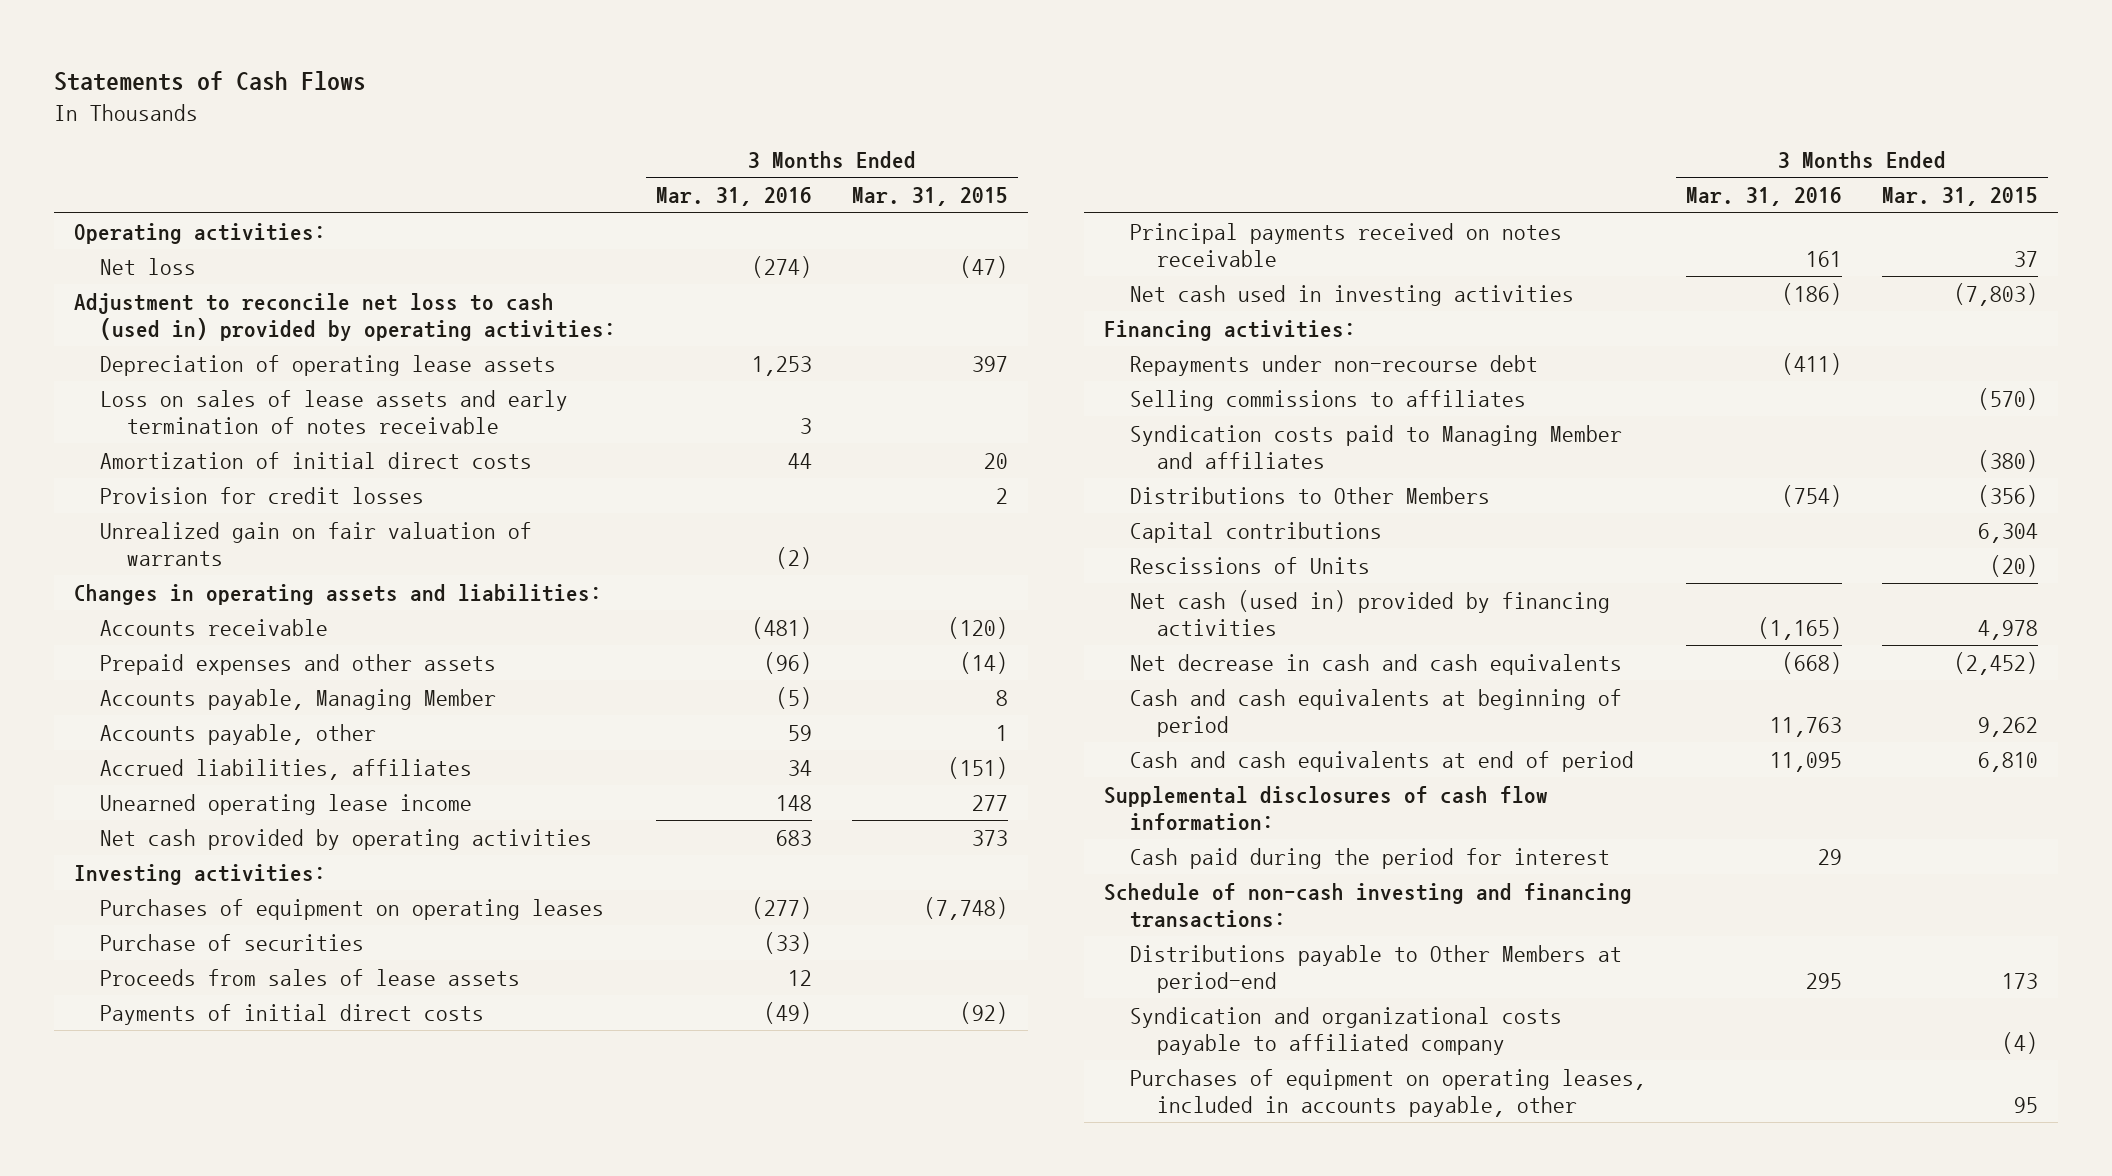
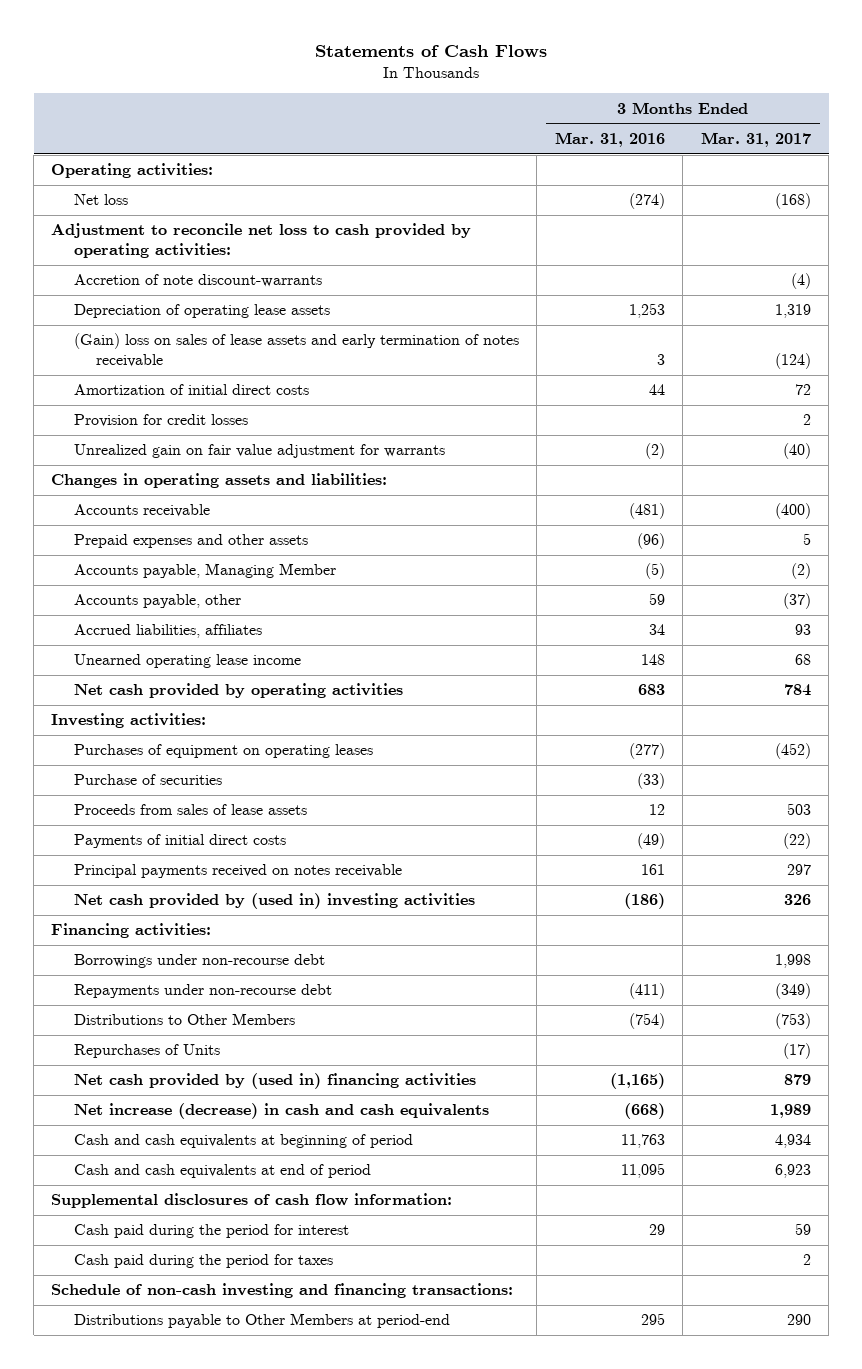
- | 3 Months Ended Mar. 31, 2016 | 3 Months Ended Mar. 31, 2015
+ | 3 Months Ended Mar. 31, 2016 | 3 Months Ended Mar. 31, 2017
- Adjustment to reconcile net loss to cash (used in) provided by operating activities:
+ Adjustment to reconcile net loss to cash provided by operating activities:
+ Accretion of note discount-warrants | | (4)
- Loss on sales of lease assets and early termination of notes receivable | 3 |
+ (Gain) loss on sales of lease assets and early termination of notes receivable | 3 | (124)
- Unrealized gain on fair valuation of warrants | (2) |
+ Unrealized gain on fair value adjustment for warrants | (2) | (40)
- Net cash used in investing activities | (186) | (7,803)
+ Net cash provided by (used in) investing activities | (186) | 326
+ Borrowings under non-recourse debt | | 1,998
- Selling commissions to affiliates | | (570)
- Syndication costs paid to Managing Member and affiliates | | (380)
- Capital contributions | | 6,304
- Rescissions of Units | | (20)
- Net cash (used in) provided by financing activities | (1,165) | 4,978
- Net decrease in cash and cash equivalents | (668) | (2,452)
+ Repurchases of Units | | (17)
+ Net cash provided by (used in) financing activities | (1,165) | 879
+ Net increase (decrease) in cash and cash equivalents | (668) | 1,989
+ Cash paid during the period for taxes | | 2
- Syndication and organizational costs payable to affiliated company | | (4)
- Purchases of equipment on operating leases, included in accounts payable, other | | 95

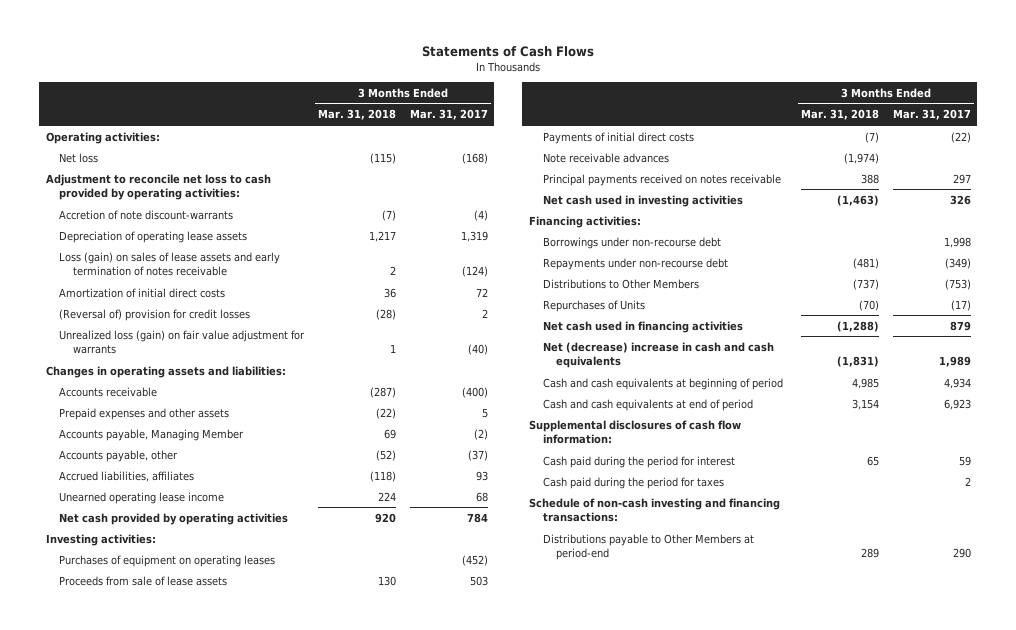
- | 3 Months Ended Mar. 31, 2016 | 3 Months Ended Mar. 31, 2017
+ | 3 Months Ended Mar. 31, 2018 | 3 Months Ended Mar. 31, 2017
- (Gain) loss on sales of lease assets and early termination of notes receivable | 3 | (124)
+ Loss (gain) on sales of lease assets and early termination of notes receivable | 2 | (124)
- Provision for credit losses | | 2
- Unrealized gain on fair value adjustment for warrants | (2) | (40)
+ (Reversal of) provision for credit losses | (28) | 2
+ Unrealized loss (gain) on fair value adjustment for warrants | 1 | (40)
- Purchase of securities | (33) |
- Proceeds from sales of lease assets | 12 | 503
+ Proceeds from sale of lease assets | 130 | 503
+ Note receivable advances | (1,974) |
- Net cash provided by (used in) investing activities | (186) | 326
+ Net cash used in investing activities | (1,463) | 326
- Net cash provided by (used in) financing activities | (1,165) | 879
- Net increase (decrease) in cash and cash equivalents | (668) | 1,989
+ Net cash used in financing activities | (1,288) | 879
+ Net (decrease) increase in cash and cash equivalents | (1,831) | 1,989

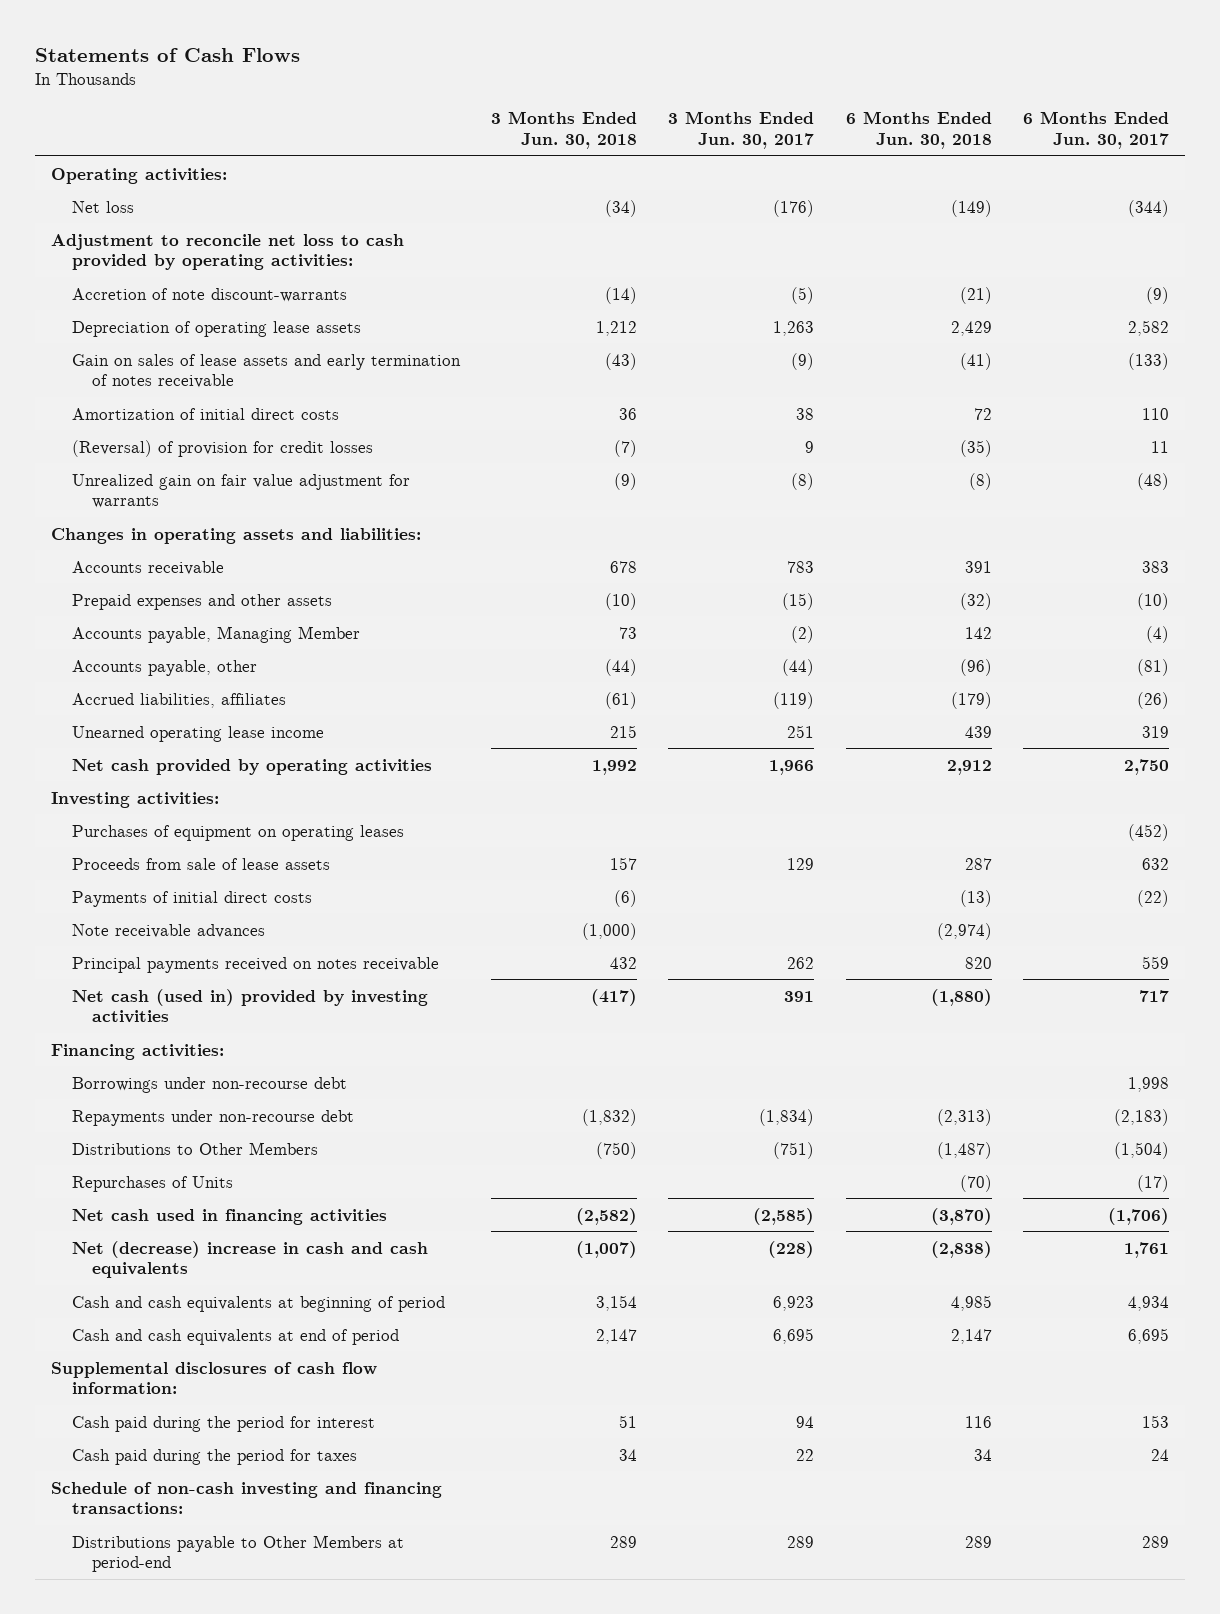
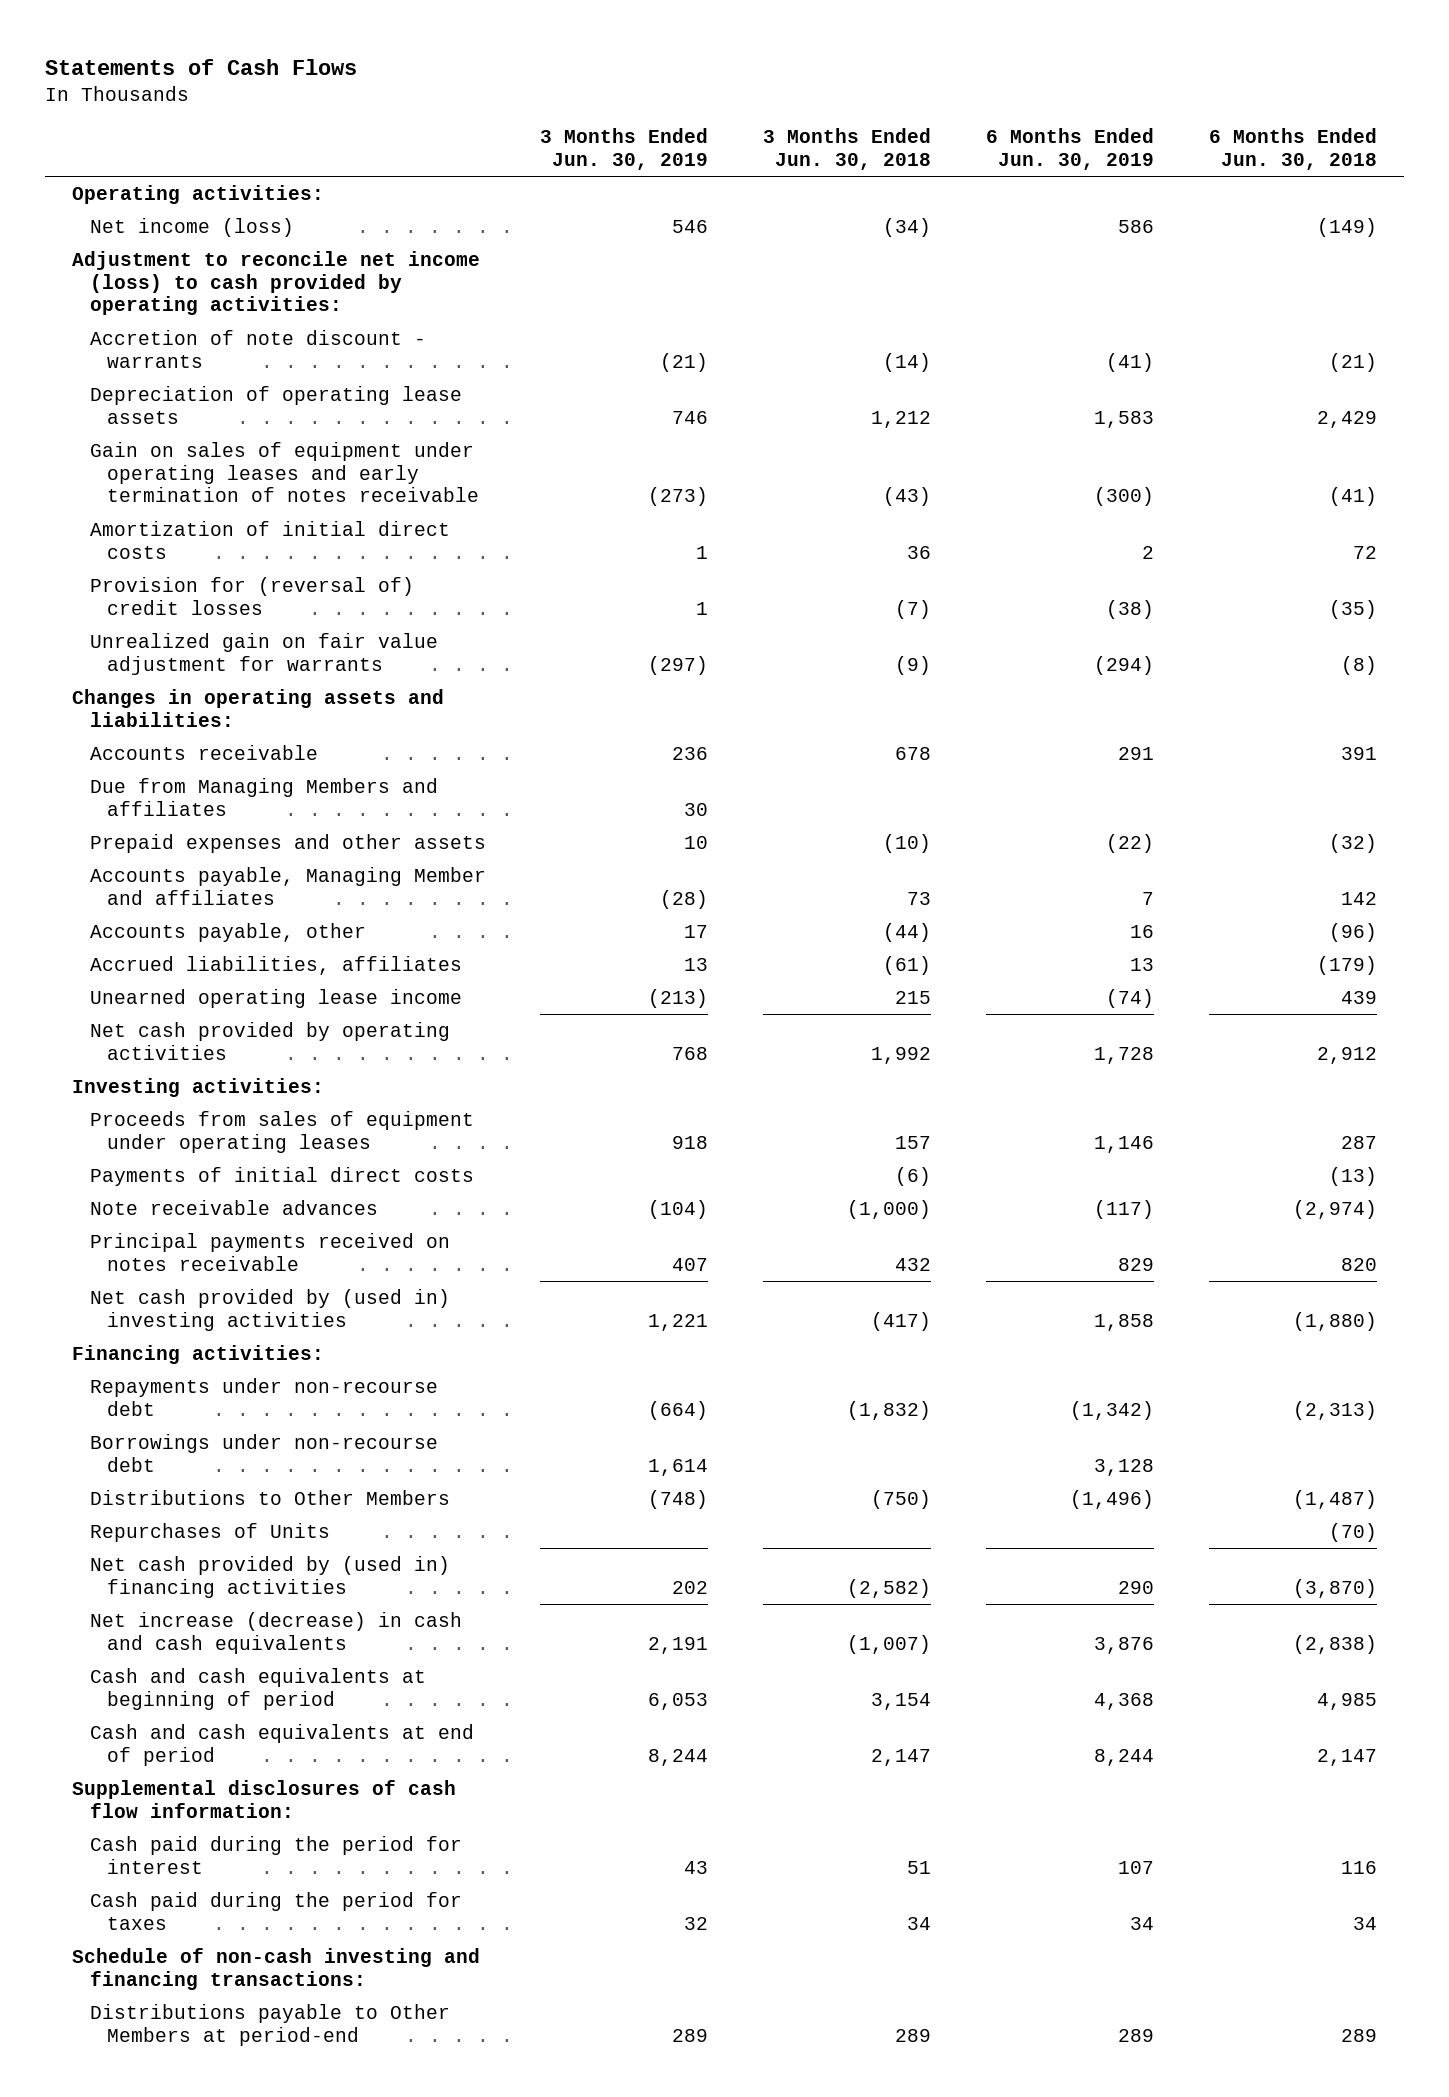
- | 3 Months Ended Jun. 30, 2018 | 3 Months Ended Jun. 30, 2017 | 6 Months Ended Jun. 30, 2018 | 6 Months Ended Jun. 30, 2017
+ | 3 Months Ended Jun. 30, 2019 | 3 Months Ended Jun. 30, 2018 | 6 Months Ended Jun. 30, 2019 | 6 Months Ended Jun. 30, 2018
- Net loss | (34) | (176) | (149) | (344)
- Adjustment to reconcile net loss to cash provided by operating activities:
- Accretion of note discount-warrants | (14) | (5) | (21) | (9)
+ Net income (loss) | 546 | (34) | 586 | (149)
+ Adjustment to reconcile net income (loss) to cash provided by operating activities:
+ Accretion of note discount - warrants | (21) | (14) | (41) | (21)
- Gain on sales of lease assets and early termination of notes receivable | (43) | (9) | (41) | (133)
+ Gain on sales of equipment under operating leases and early termination of notes receivable | (273) | (43) | (300) | (41)
- (Reversal) of provision for credit losses | (7) | 9 | (35) | 11
+ Provision for (reversal of) credit losses | 1 | (7) | (38) | (35)
+ Due from Managing Members and affiliates | 30 | | |
- Accounts payable, Managing Member | 73 | (2) | 142 | (4)
+ Accounts payable, Managing Member and affiliates | (28) | 73 | 7 | 142
- Purchases of equipment on operating leases | | | | (452)
- Proceeds from sale of lease assets | 157 | 129 | 287 | 632
+ Proceeds from sales of equipment under operating leases | 918 | 157 | 1,146 | 287
- Net cash (used in) provided by investing activities | (417) | 391 | (1,880) | 717
+ Net cash provided by (used in) investing activities | 1,221 | (417) | 1,858 | (1,880)
moved down: Borrowings under non-recourse debt | 1,614 | | 3,128 |
- Net cash used in financing activities | (2,582) | (2,585) | (3,870) | (1,706)
- Net (decrease) increase in cash and cash equivalents | (1,007) | (228) | (2,838) | 1,761
+ Net cash provided by (used in) financing activities | 202 | (2,582) | 290 | (3,870)
+ Net increase (decrease) in cash and cash equivalents | 2,191 | (1,007) | 3,876 | (2,838)

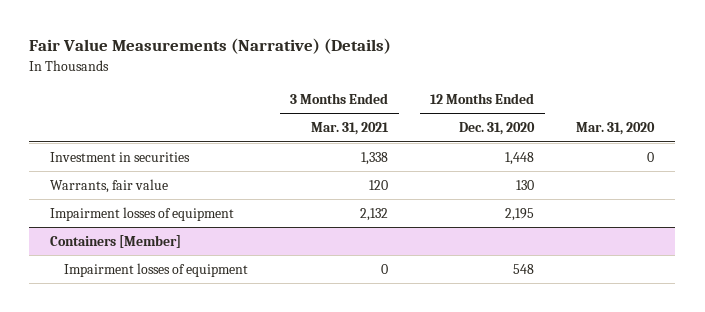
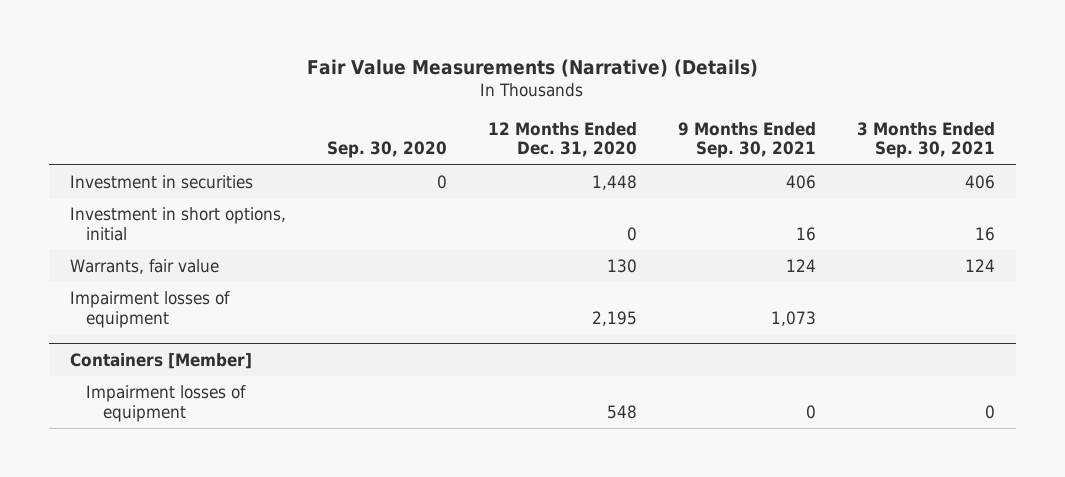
- | 3 Months Ended Mar. 31, 2021 | 12 Months Ended Dec. 31, 2020 | Mar. 31, 2020
+ | Sep. 30, 2020 | 12 Months Ended Dec. 31, 2020 | 9 Months Ended Sep. 30, 2021 | 3 Months Ended Sep. 30, 2021
+ Investment in short options, initial | | 0 | 16 | 16

